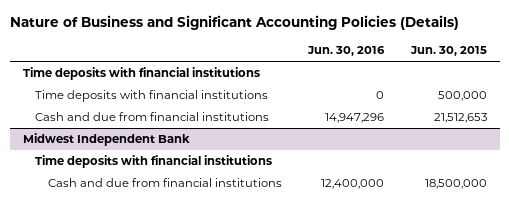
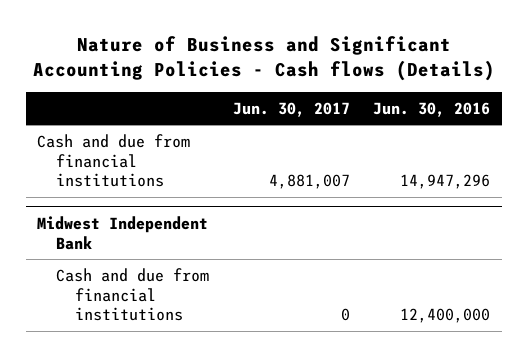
- Nature of Business and Significant Accounting Policies (Details)
+ Nature of Business and Significant Accounting Policies - Cash flows (Details)
- | Jun. 30, 2016 | Jun. 30, 2015
+ | Jun. 30, 2017 | Jun. 30, 2016
- Time deposits with financial institutions
- Time deposits with financial institutions | 0 | 500,000
@ Midwest Independent Bank
- Time deposits with financial institutions

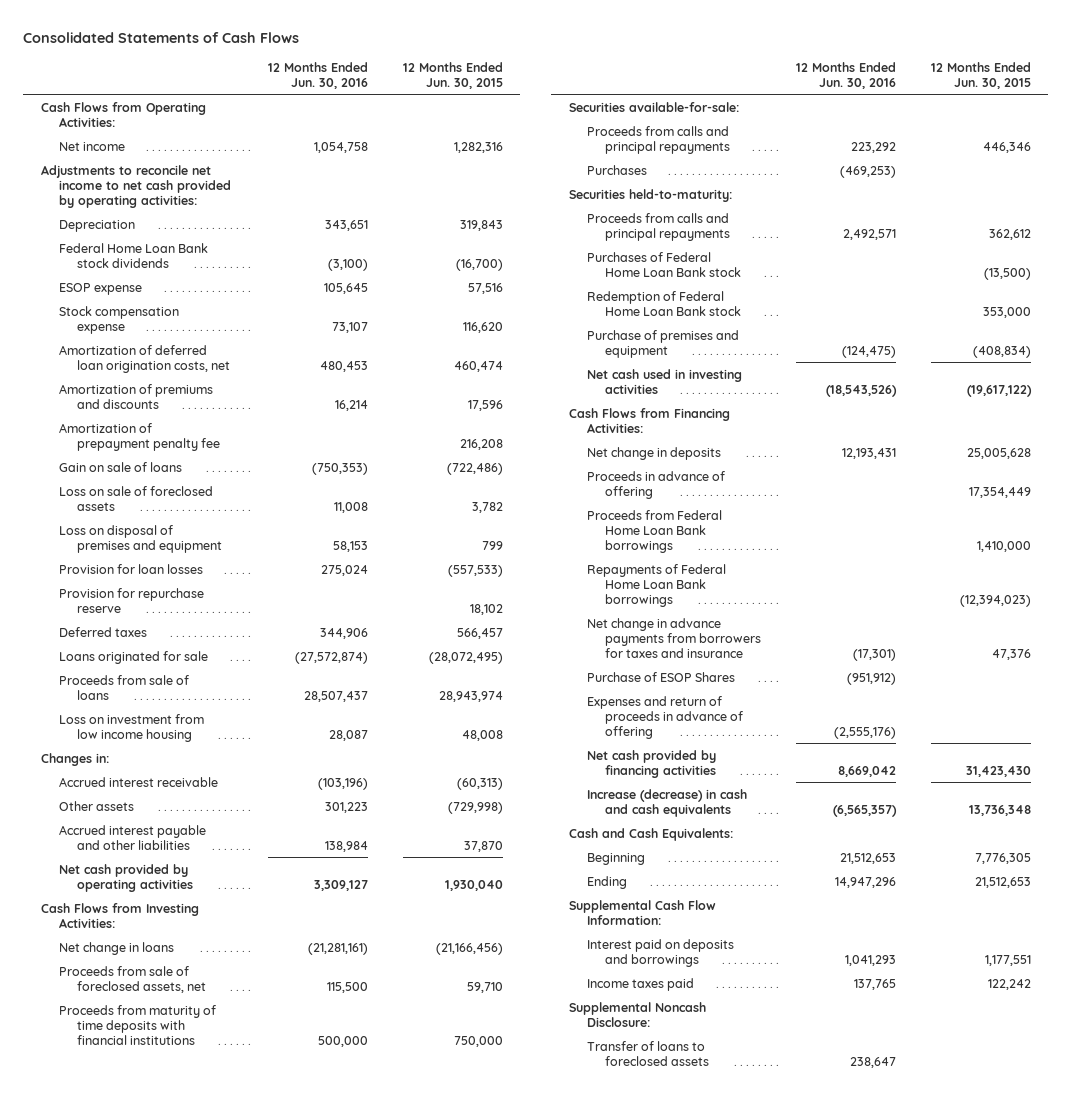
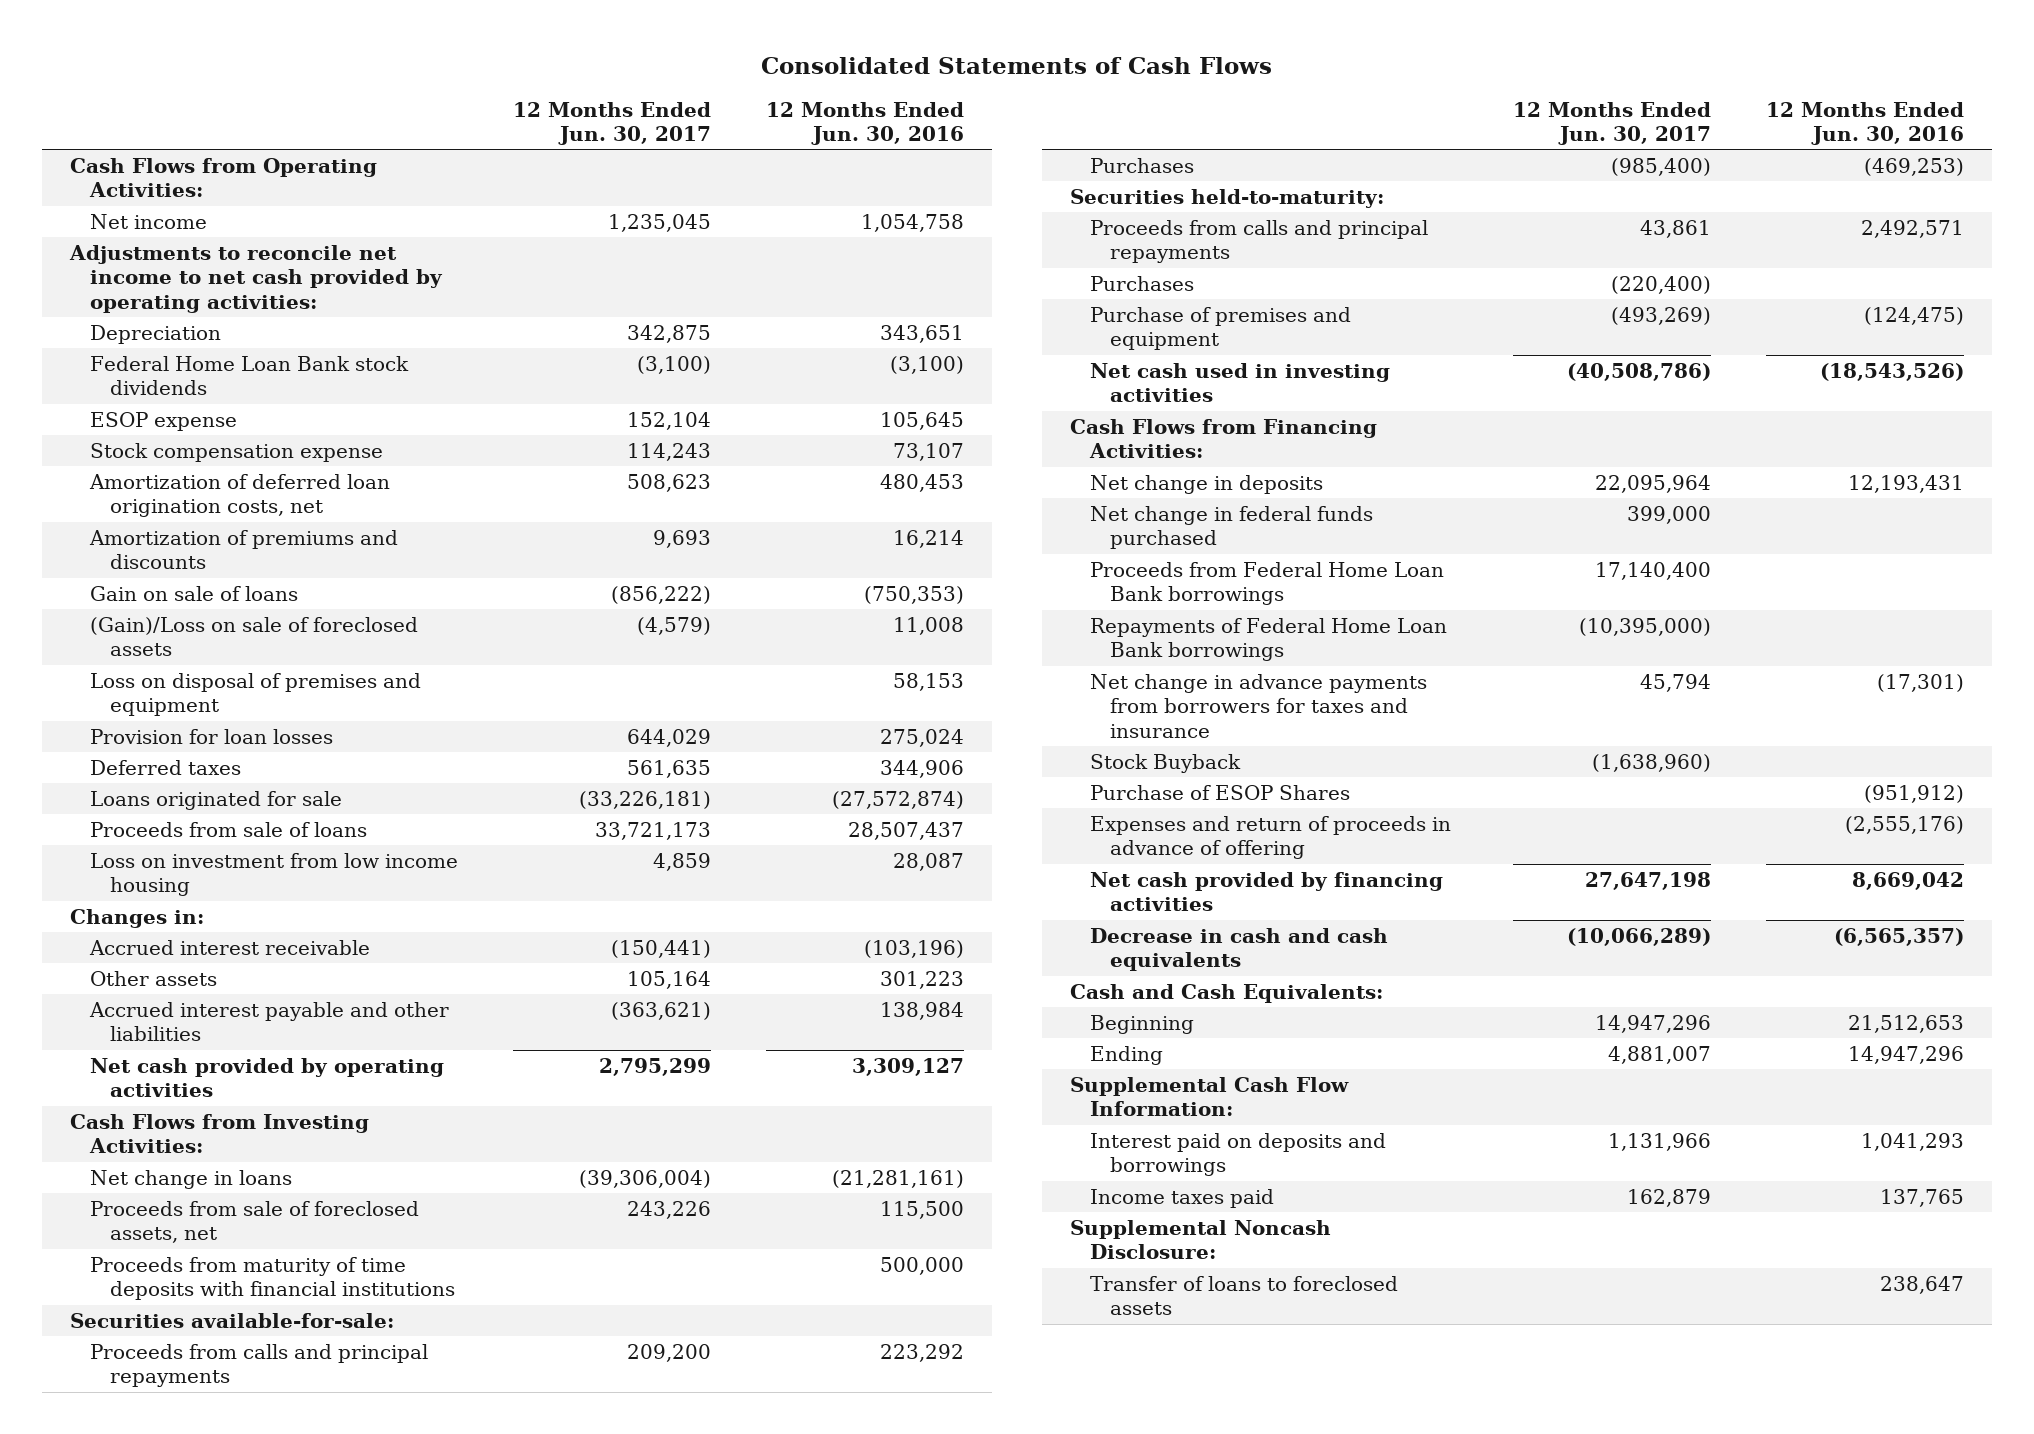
- | 12 Months Ended Jun. 30, 2016 | 12 Months Ended Jun. 30, 2015
+ | 12 Months Ended Jun. 30, 2017 | 12 Months Ended Jun. 30, 2016
- Amortization of prepayment penalty fee | | 216,208
- Loss on sale of foreclosed assets | 11,008 | 3,782
+ (Gain)/Loss on sale of foreclosed assets | (4,579) | 11,008
- Provision for repurchase reserve | | 18,102
- Purchases of Federal Home Loan Bank stock | | (13,500)
- Redemption of Federal Home Loan Bank stock | | 353,000
+ Purchases | (220,400) |
- Proceeds in advance of offering | | 17,354,449
+ Net change in federal funds purchased | 399,000 |
+ Stock Buyback | (1,638,960) |
- Increase (decrease) in cash and cash equivalents | (6,565,357) | 13,736,348
+ Decrease in cash and cash equivalents | (10,066,289) | (6,565,357)

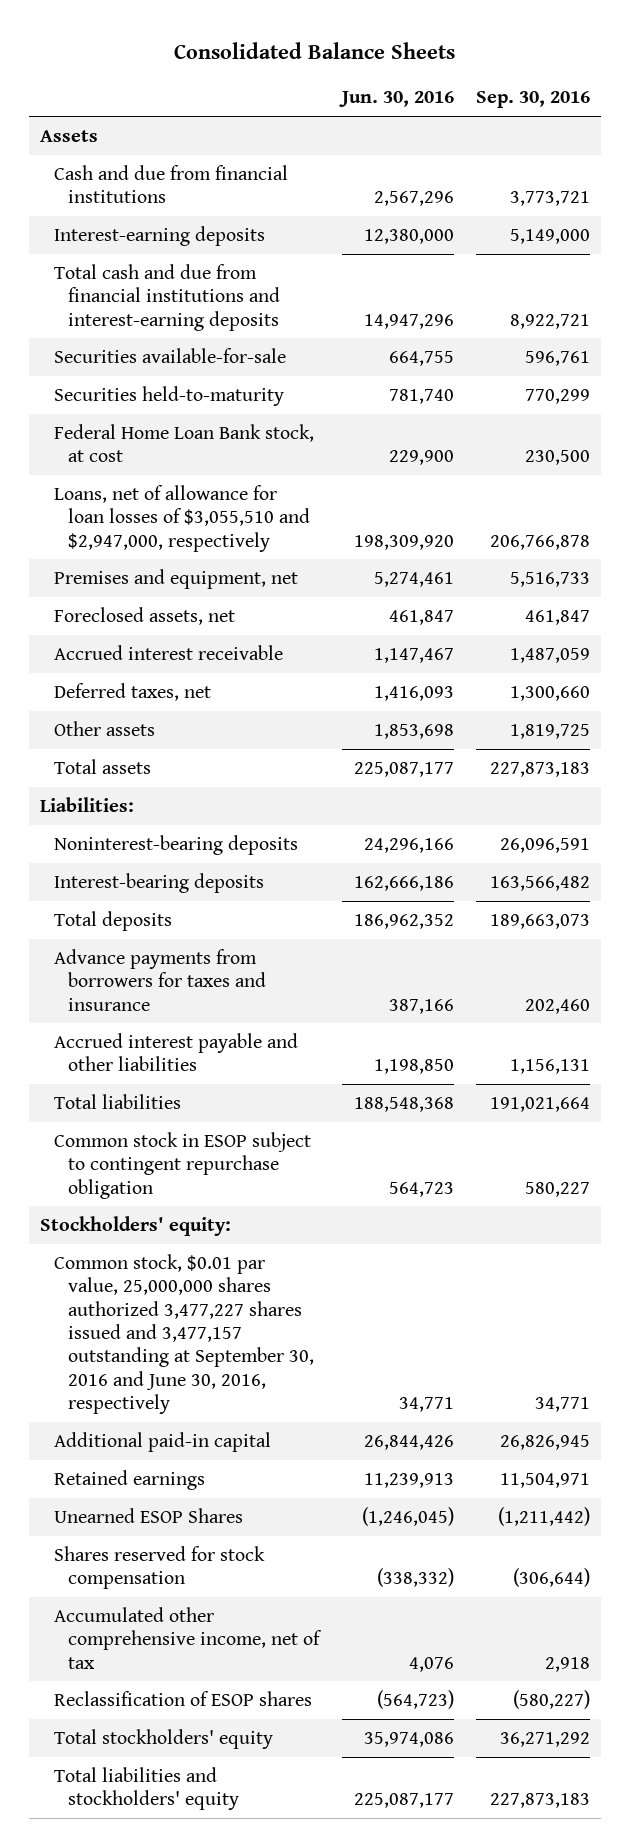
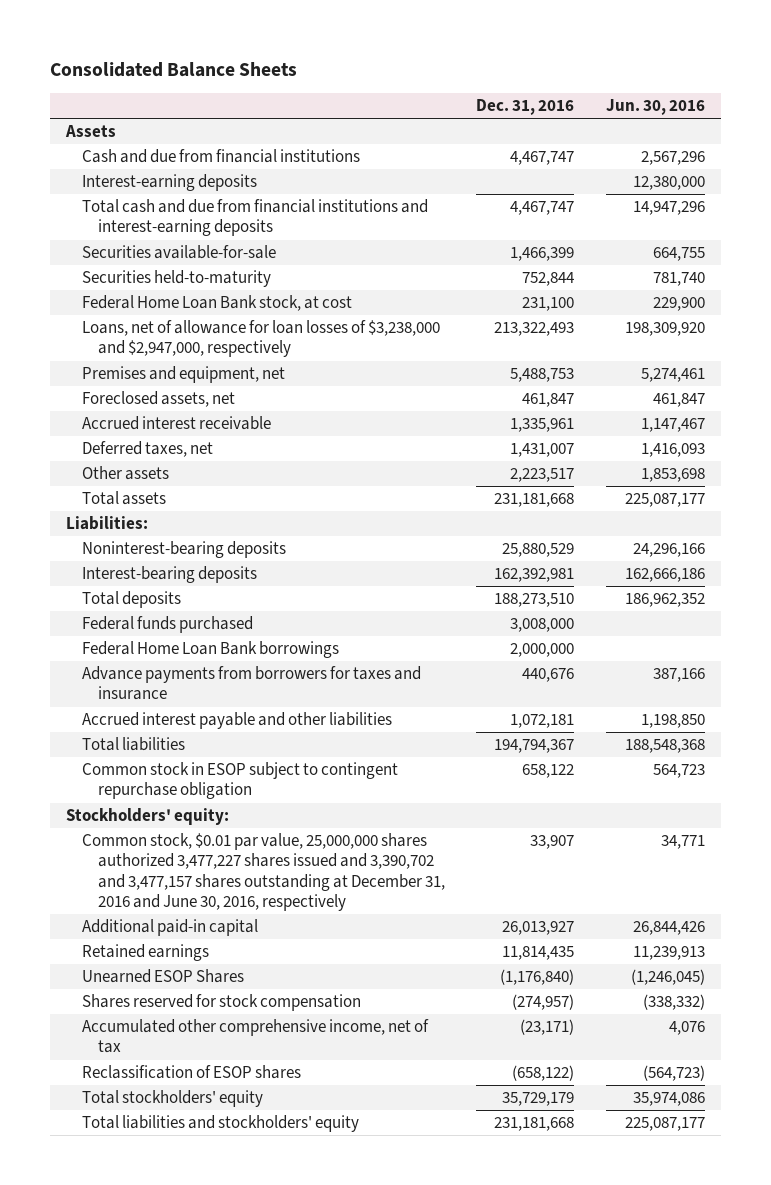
- | Jun. 30, 2016 | Sep. 30, 2016
+ | Dec. 31, 2016 | Jun. 30, 2016
- Loans, net of allowance for loan losses of $3,055,510 and $2,947,000, respectively | 198,309,920 | 206,766,878
+ Loans, net of allowance for loan losses of $3,238,000 and $2,947,000, respectively | 213,322,493 | 198,309,920
+ Federal funds purchased | 3,008,000 |
+ Federal Home Loan Bank borrowings | 2,000,000 |
- Common stock, $0.01 par value, 25,000,000 shares authorized 3,477,227 shares issued and 3,477,157 outstanding at September 30, 2016 and June 30, 2016, respectively | 34,771 | 34,771
+ Common stock, $0.01 par value, 25,000,000 shares authorized 3,477,227 shares issued and 3,390,702 and 3,477,157 shares outstanding at December 31, 2016 and June 30, 2016, respectively | 33,907 | 34,771

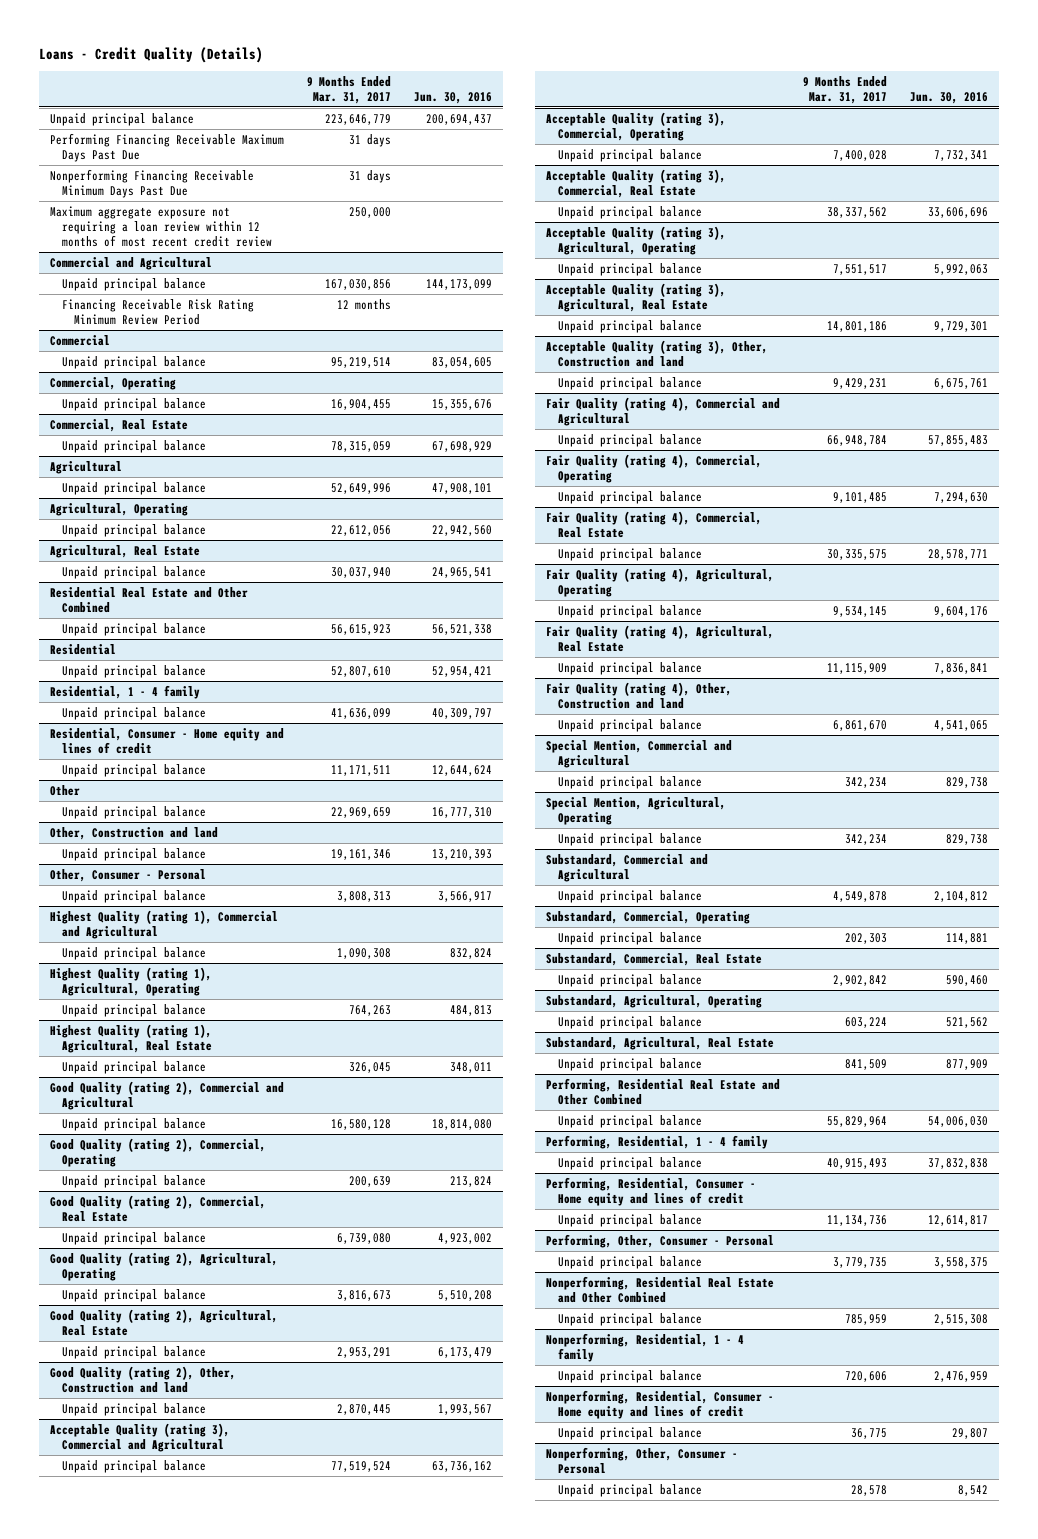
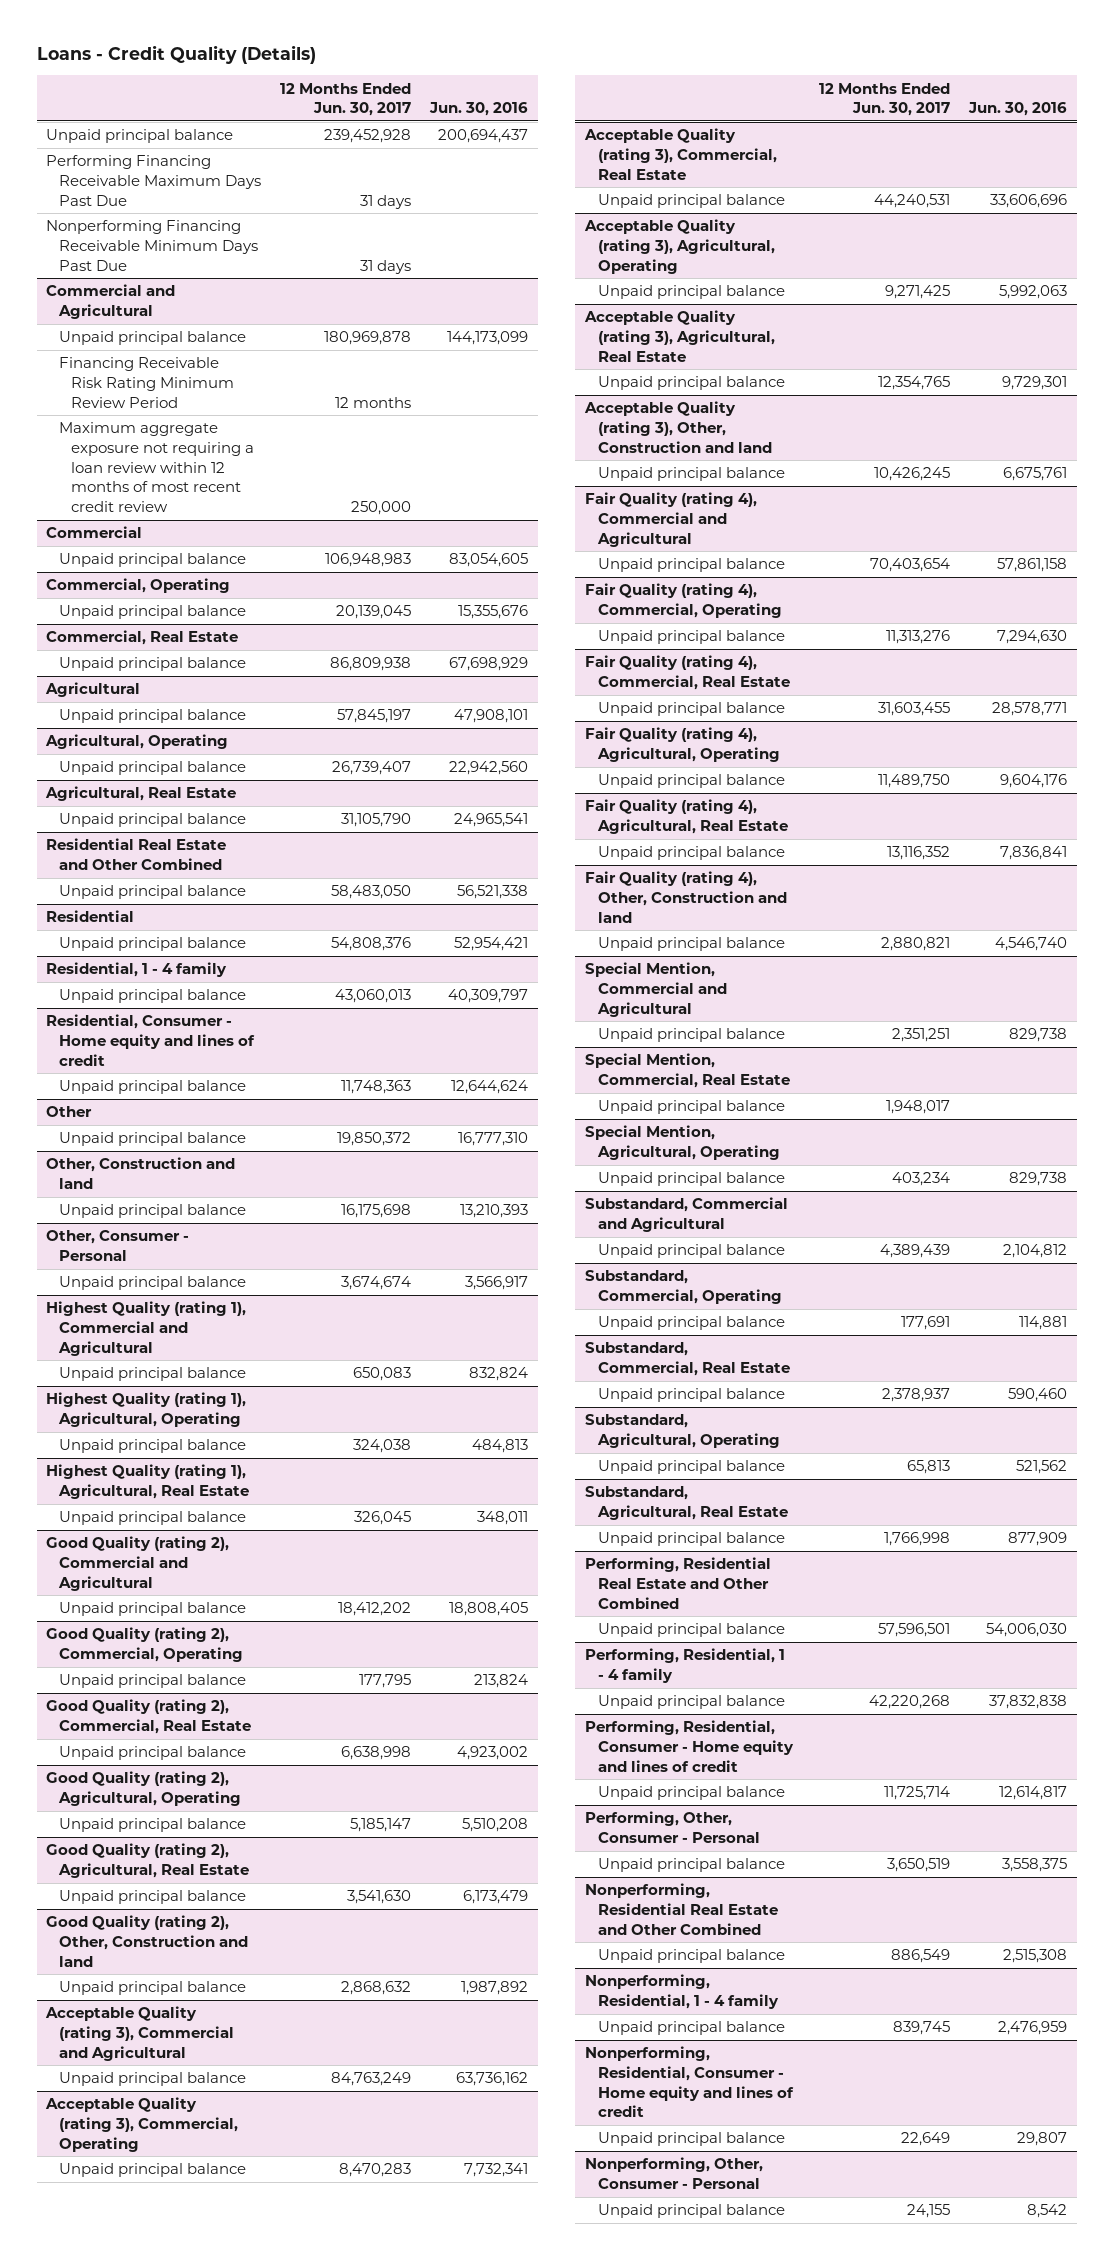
- | 9 Months Ended Mar. 31, 2017 | Jun. 30, 2016
+ | 12 Months Ended Jun. 30, 2017 | Jun. 30, 2016
- Maximum aggregate exposure not requiring a loan review within 12 months of most recent credit review | 250,000 |
@ Commercial and Agricultural
+ Maximum aggregate exposure not requiring a loan review within 12 months of most recent credit review | 250,000 |
@ Good Quality (rating 2), Commercial and Agricultural
- Unpaid principal balance | 16,580,128 | 18,814,080
+ Unpaid principal balance | 18,412,202 | 18,808,405
@ Good Quality (rating 2), Other, Construction and land
- Unpaid principal balance | 2,870,445 | 1,993,567
+ Unpaid principal balance | 2,868,632 | 1,987,892
@ Fair Quality (rating 4), Commercial and Agricultural
- Unpaid principal balance | 66,948,784 | 57,855,483
+ Unpaid principal balance | 70,403,654 | 57,861,158
@ Fair Quality (rating 4), Other, Construction and land
- Unpaid principal balance | 6,861,670 | 4,541,065
+ Unpaid principal balance | 2,880,821 | 4,546,740
+ Special Mention, Commercial, Real Estate
+ Unpaid principal balance | 1,948,017 |

